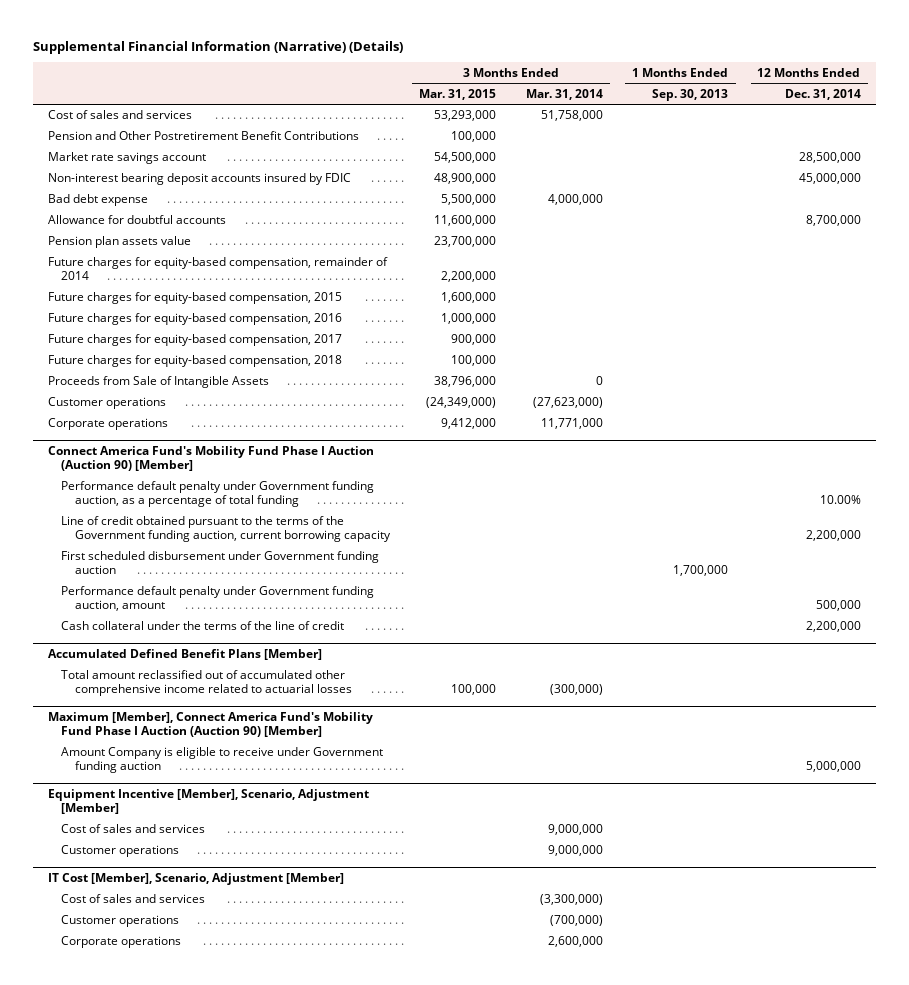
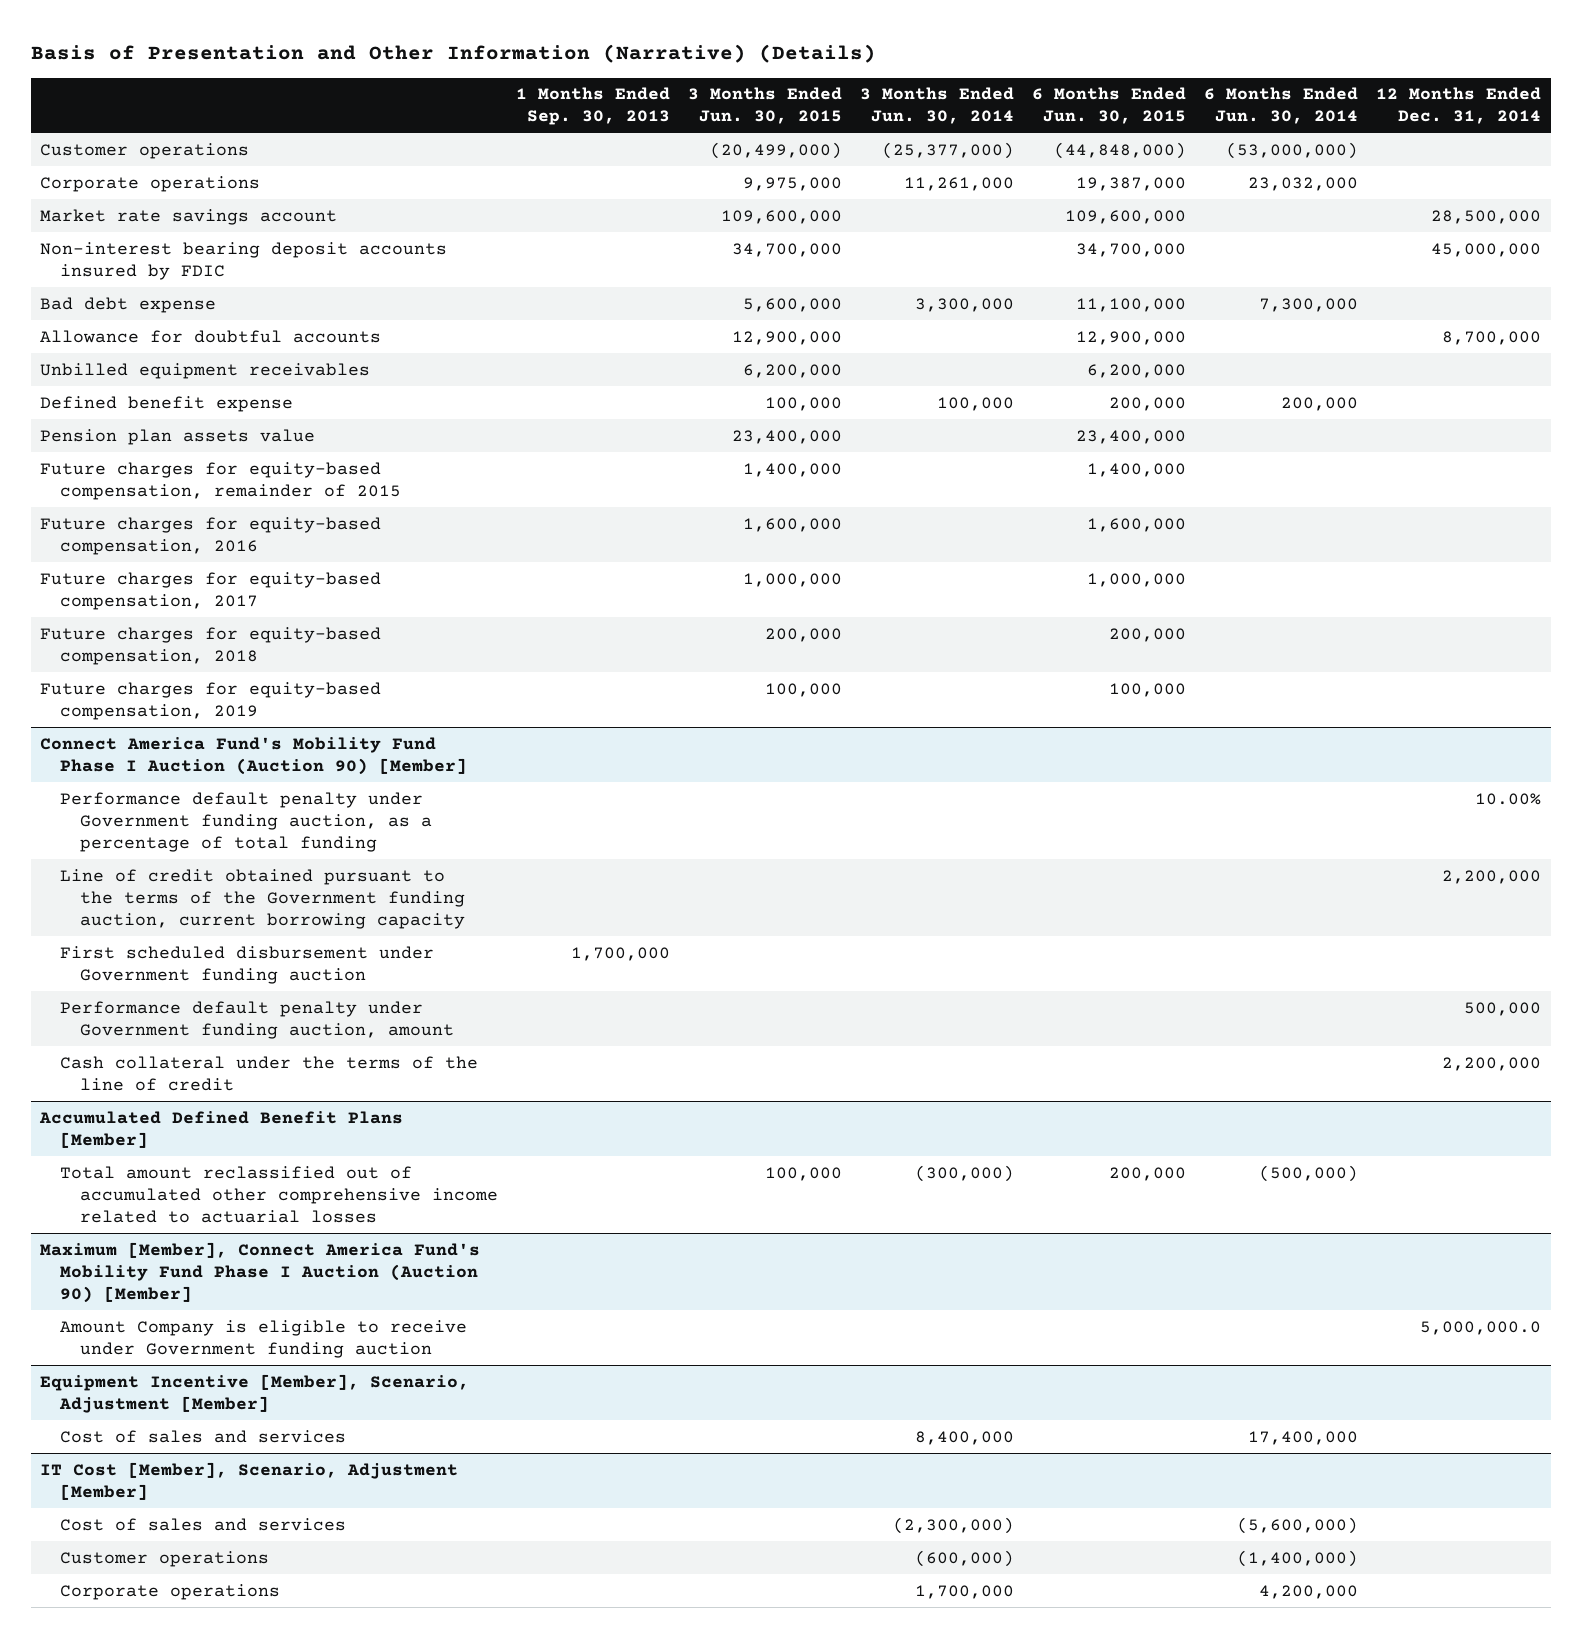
- Supplemental Financial Information (Narrative) (Details)
+ Basis of Presentation and Other Information (Narrative) (Details)
- | 3 Months Ended Mar. 31, 2015 | 3 Months Ended Mar. 31, 2014 | 1 Months Ended Sep. 30, 2013 | 12 Months Ended Dec. 31, 2014
+ | 1 Months Ended Sep. 30, 2013 | 3 Months Ended Jun. 30, 2015 | 3 Months Ended Jun. 30, 2014 | 6 Months Ended Jun. 30, 2015 | 6 Months Ended Jun. 30, 2014 | 12 Months Ended Dec. 31, 2014
- Cost of sales and services | 53,293,000 | 51,758,000 | |
- Pension and Other Postretirement Benefit Contributions | 100,000 | | |
moved up: Customer operations | | (20,499,000) | (25,377,000) | (44,848,000) | (53,000,000) |
moved up: Corporate operations | | 9,975,000 | 11,261,000 | 19,387,000 | 23,032,000 |
+ Unbilled equipment receivables | | 6,200,000 | | 6,200,000 | |
+ Defined benefit expense | | 100,000 | 100,000 | 200,000 | 200,000 |
- Future charges for equity-based compensation, remainder of 2014 | 2,200,000 | | |
- Future charges for equity-based compensation, 2015 | 1,600,000 | | |
+ Future charges for equity-based compensation, remainder of 2015 | | 1,400,000 | | 1,400,000 | |
- Proceeds from Sale of Intangible Assets | 38,796,000 | 0 | |
+ Future charges for equity-based compensation, 2019 | | 100,000 | | 100,000 | |
@ Maximum [Member], Connect America Fund's Mobility Fund Phase I Auction (Auction 90) [Member]
- Amount Company is eligible to receive under Government funding auction | | | | 5,000,000
+ Amount Company is eligible to receive under Government funding auction | | | | | | 5,000,000.0
@ Equipment Incentive [Member], Scenario, Adjustment [Member]
- Customer operations | | 9,000,000 | |

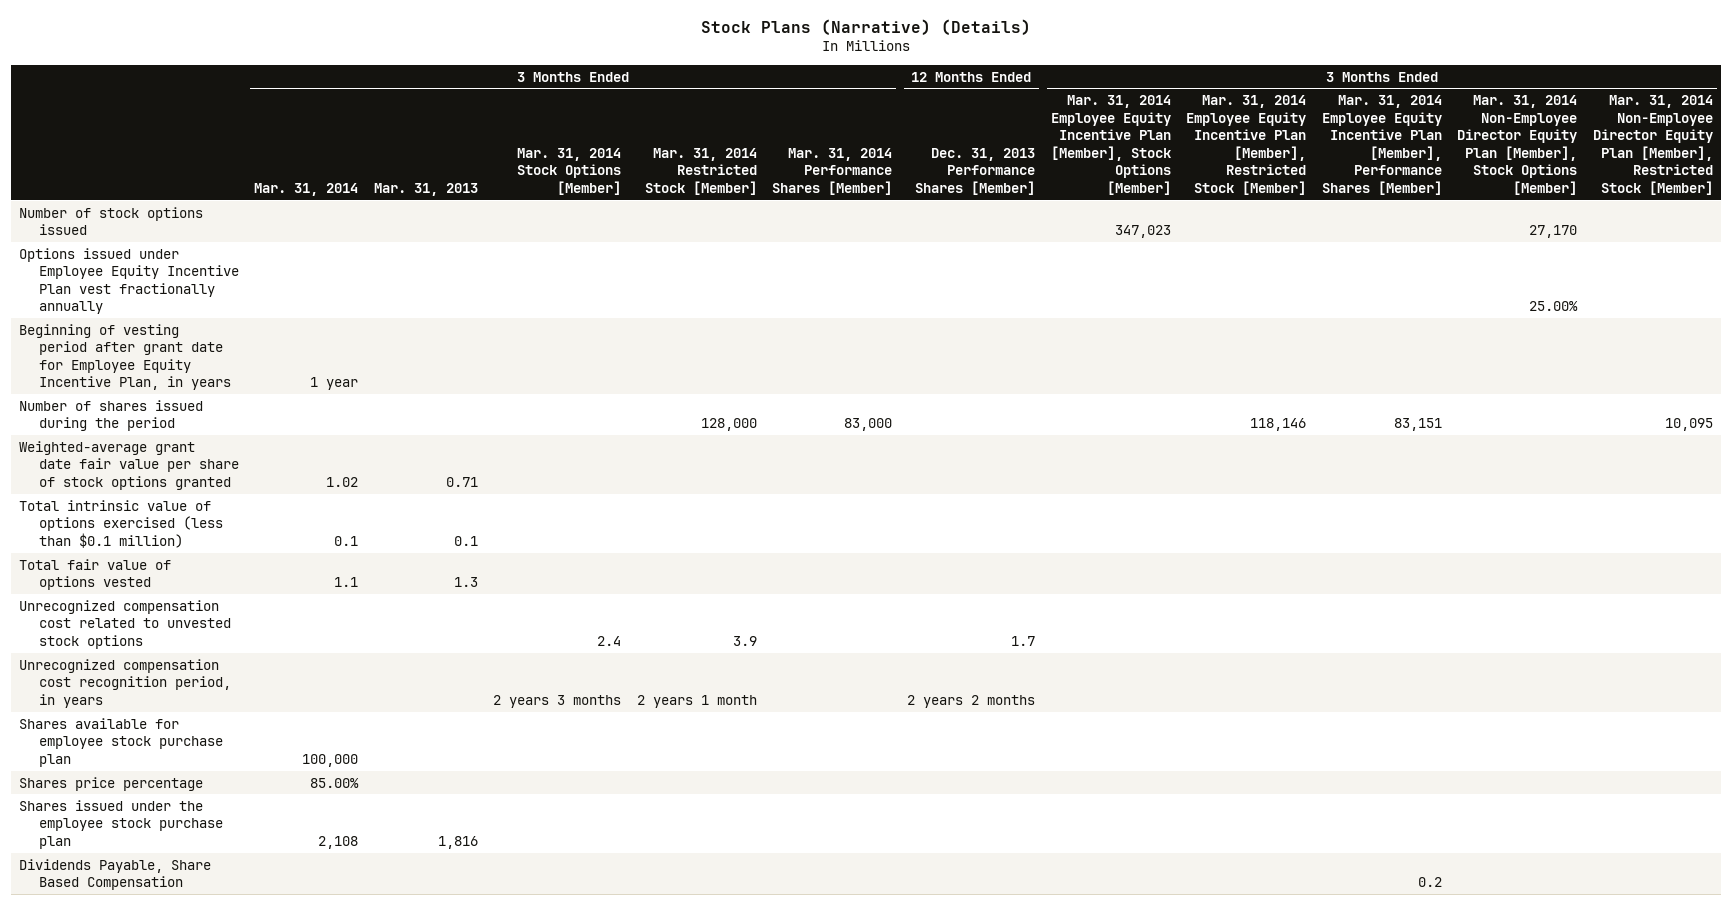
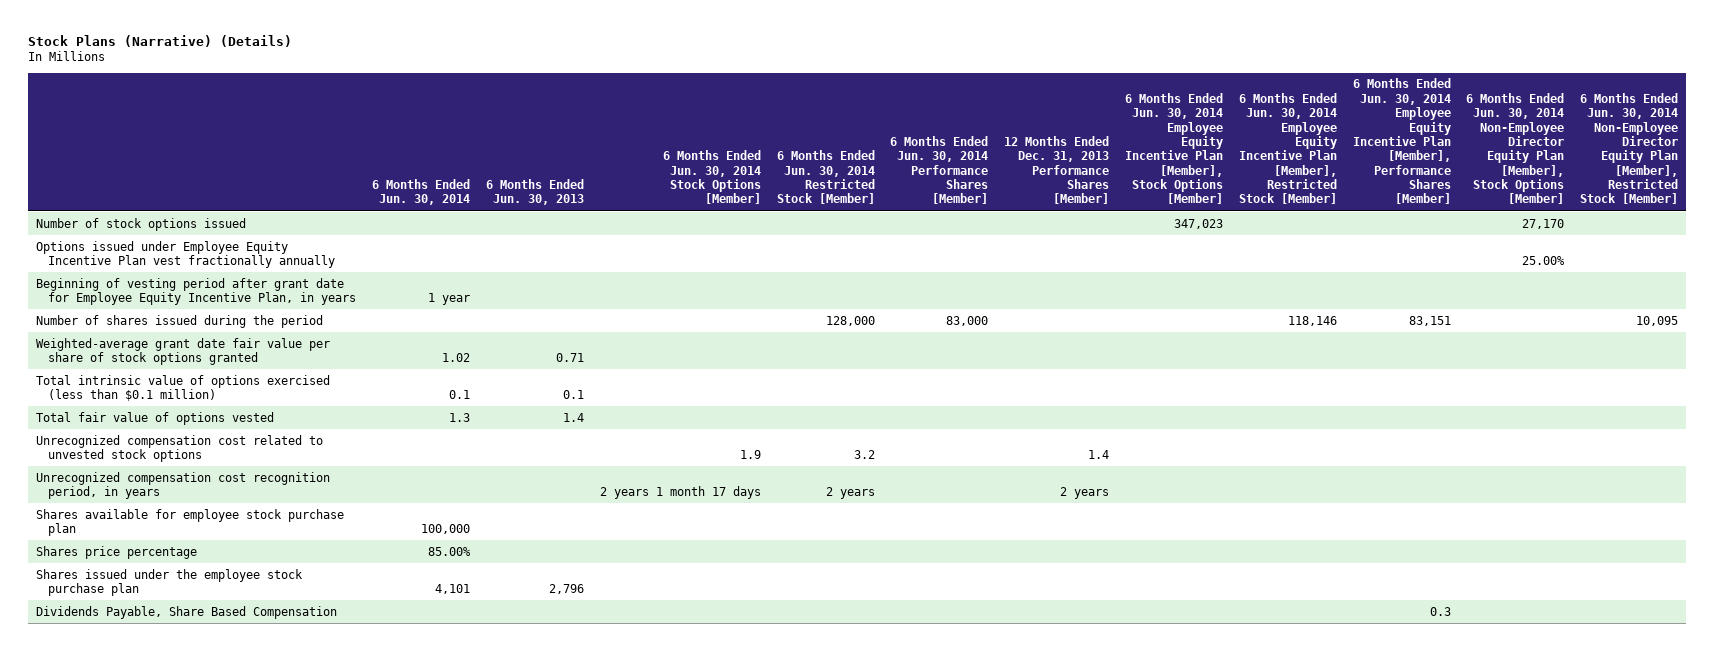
- | 3 Months Ended Mar. 31, 2014 | 3 Months Ended Mar. 31, 2013 | 3 Months Ended Mar. 31, 2014 Stock Options [Member] | 3 Months Ended Mar. 31, 2014 Restricted Stock [Member] | 3 Months Ended Mar. 31, 2014 Performance Shares [Member] | 12 Months Ended Dec. 31, 2013 Performance Shares [Member] | 3 Months Ended Mar. 31, 2014 Employee Equity Incentive Plan [Member], Stock Options [Member] | 3 Months Ended Mar. 31, 2014 Employee Equity Incentive Plan [Member], Restricted Stock [Member] | 3 Months Ended Mar. 31, 2014 Employee Equity Incentive Plan [Member], Performance Shares [Member] | 3 Months Ended Mar. 31, 2014 Non-Employee Director Equity Plan [Member], Stock Options [Member] | 3 Months Ended Mar. 31, 2014 Non-Employee Director Equity Plan [Member], Restricted Stock [Member]
+ | 6 Months Ended Jun. 30, 2014 | 6 Months Ended Jun. 30, 2013 | 6 Months Ended Jun. 30, 2014 Stock Options [Member] | 6 Months Ended Jun. 30, 2014 Restricted Stock [Member] | 6 Months Ended Jun. 30, 2014 Performance Shares [Member] | 12 Months Ended Dec. 31, 2013 Performance Shares [Member] | 6 Months Ended Jun. 30, 2014 Employee Equity Incentive Plan [Member], Stock Options [Member] | 6 Months Ended Jun. 30, 2014 Employee Equity Incentive Plan [Member], Restricted Stock [Member] | 6 Months Ended Jun. 30, 2014 Employee Equity Incentive Plan [Member], Performance Shares [Member] | 6 Months Ended Jun. 30, 2014 Non-Employee Director Equity Plan [Member], Stock Options [Member] | 6 Months Ended Jun. 30, 2014 Non-Employee Director Equity Plan [Member], Restricted Stock [Member]
- Unrecognized compensation cost related to unvested stock options | | | 2.4 | 3.9 | | 1.7 | | | | |
- Unrecognized compensation cost recognition period, in years | | | 2 years 3 months | 2 years 1 month | | 2 years 2 months | | | | |
+ Unrecognized compensation cost related to unvested stock options | | | 1.9 | 3.2 | | 1.4 | | | | |
+ Unrecognized compensation cost recognition period, in years | | | 2 years 1 month 17 days | 2 years | | 2 years | | | | |

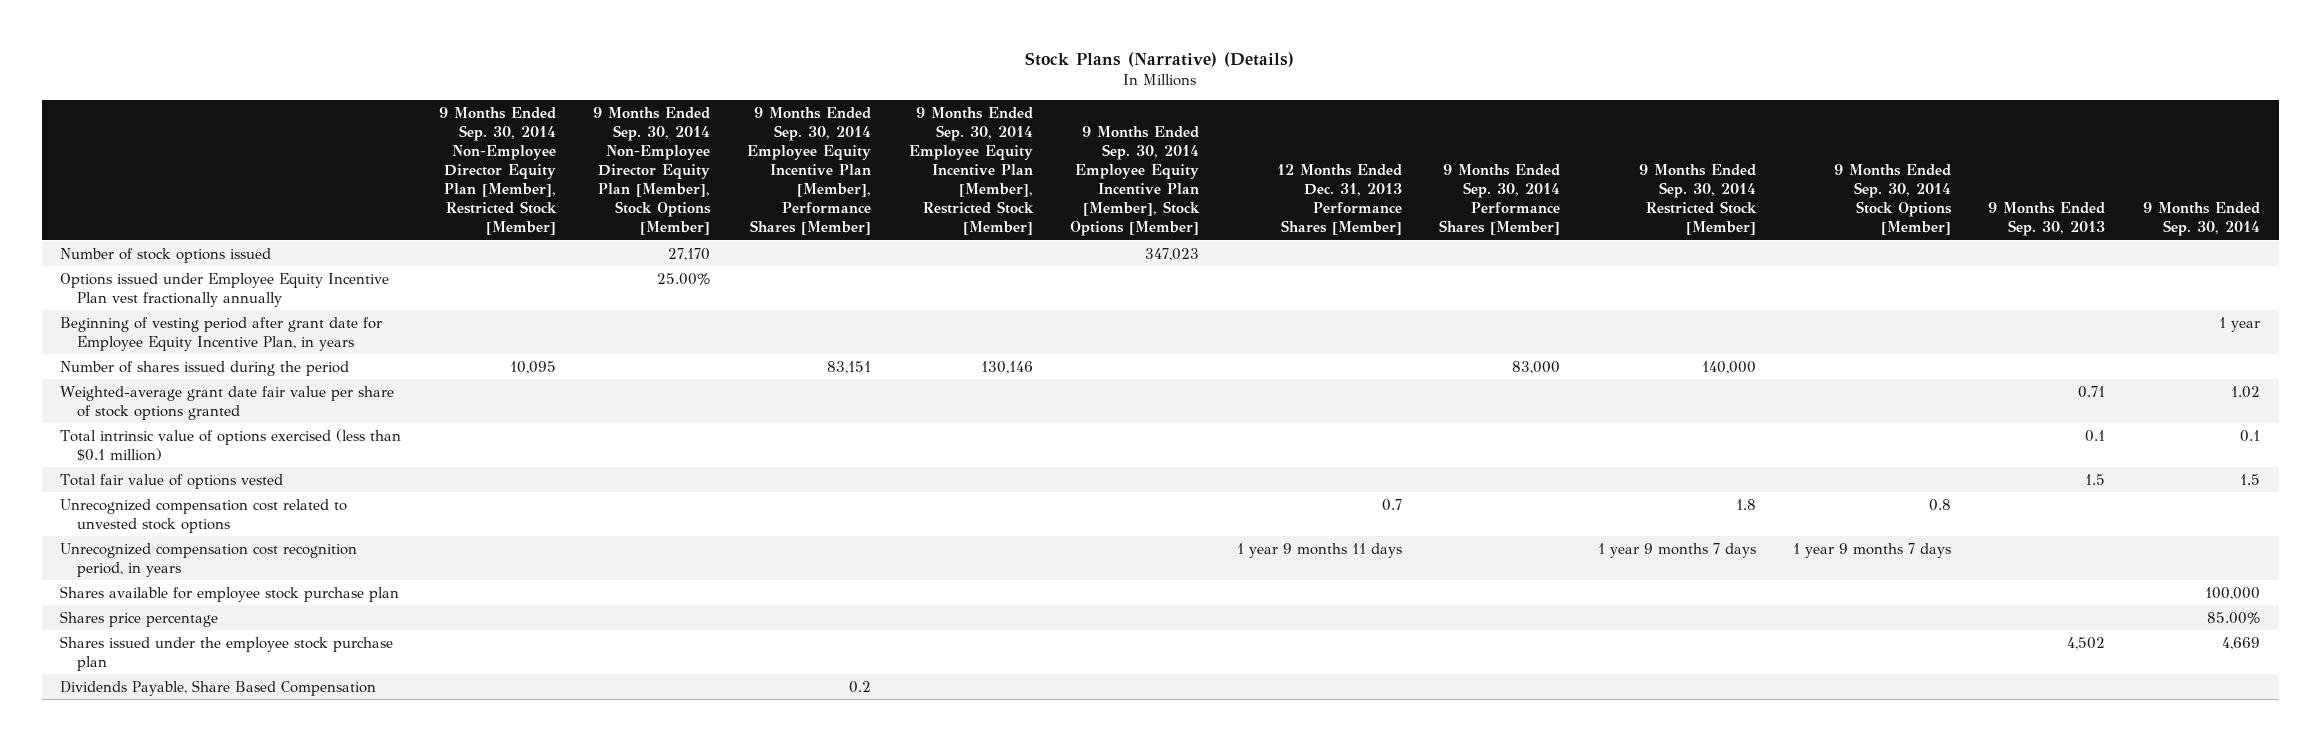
- | 6 Months Ended Jun. 30, 2014 | 6 Months Ended Jun. 30, 2013 | 6 Months Ended Jun. 30, 2014 Stock Options [Member] | 6 Months Ended Jun. 30, 2014 Restricted Stock [Member] | 6 Months Ended Jun. 30, 2014 Performance Shares [Member] | 12 Months Ended Dec. 31, 2013 Performance Shares [Member] | 6 Months Ended Jun. 30, 2014 Employee Equity Incentive Plan [Member], Stock Options [Member] | 6 Months Ended Jun. 30, 2014 Employee Equity Incentive Plan [Member], Restricted Stock [Member] | 6 Months Ended Jun. 30, 2014 Employee Equity Incentive Plan [Member], Performance Shares [Member] | 6 Months Ended Jun. 30, 2014 Non-Employee Director Equity Plan [Member], Stock Options [Member] | 6 Months Ended Jun. 30, 2014 Non-Employee Director Equity Plan [Member], Restricted Stock [Member]
+ | 9 Months Ended Sep. 30, 2014 Non-Employee Director Equity Plan [Member], Restricted Stock [Member] | 9 Months Ended Sep. 30, 2014 Non-Employee Director Equity Plan [Member], Stock Options [Member] | 9 Months Ended Sep. 30, 2014 Employee Equity Incentive Plan [Member], Performance Shares [Member] | 9 Months Ended Sep. 30, 2014 Employee Equity Incentive Plan [Member], Restricted Stock [Member] | 9 Months Ended Sep. 30, 2014 Employee Equity Incentive Plan [Member], Stock Options [Member] | 12 Months Ended Dec. 31, 2013 Performance Shares [Member] | 9 Months Ended Sep. 30, 2014 Performance Shares [Member] | 9 Months Ended Sep. 30, 2014 Restricted Stock [Member] | 9 Months Ended Sep. 30, 2014 Stock Options [Member] | 9 Months Ended Sep. 30, 2013 | 9 Months Ended Sep. 30, 2014
- Unrecognized compensation cost related to unvested stock options | | | 1.9 | 3.2 | | 1.4 | | | | |
- Unrecognized compensation cost recognition period, in years | | | 2 years 1 month 17 days | 2 years | | 2 years | | | | |
+ Unrecognized compensation cost related to unvested stock options | | | | | | 0.7 | | 1.8 | 0.8 | |
+ Unrecognized compensation cost recognition period, in years | | | | | | 1 year 9 months 11 days | | 1 year 9 months 7 days | 1 year 9 months 7 days | |

